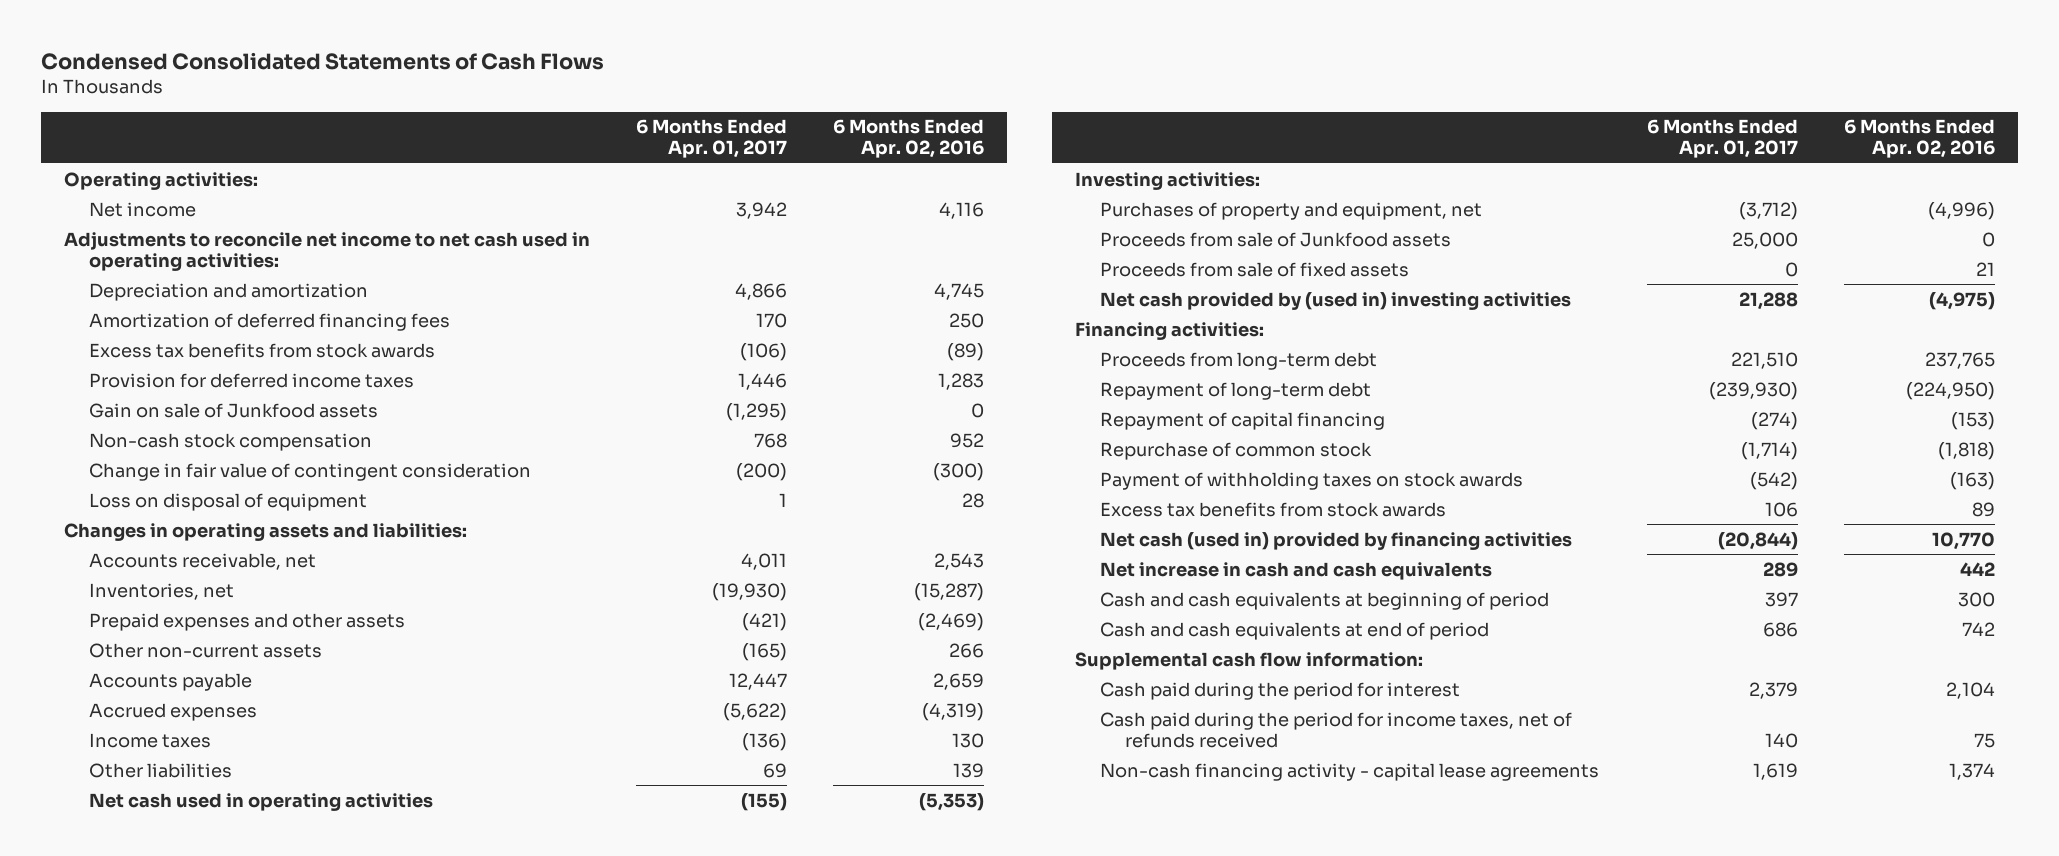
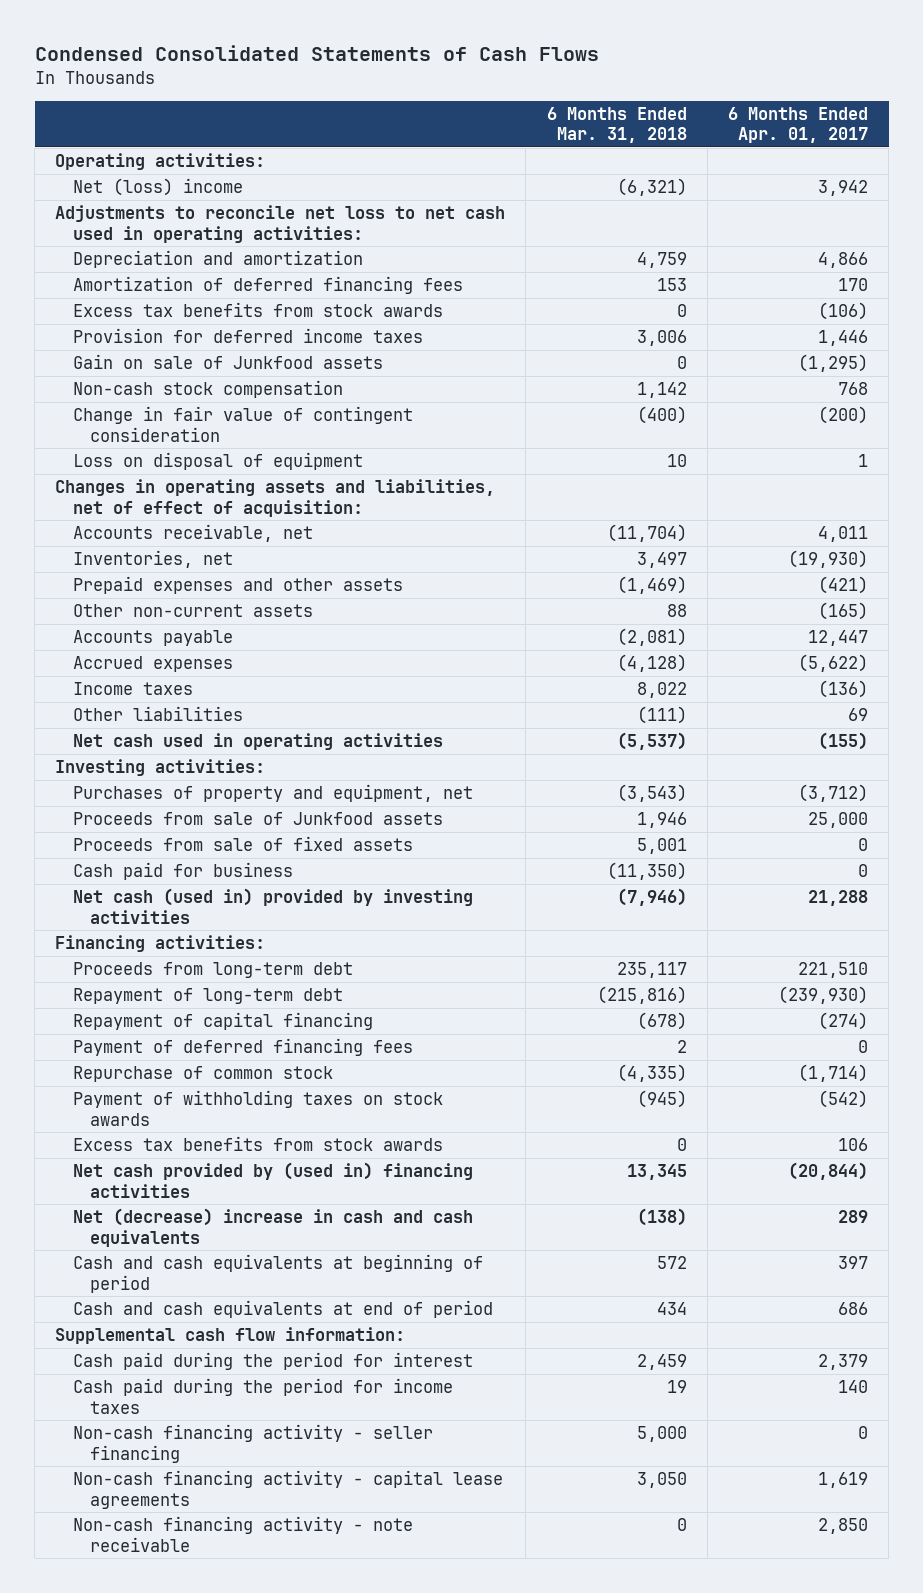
- | 6 Months Ended Apr. 01, 2017 | 6 Months Ended Apr. 02, 2016
+ | 6 Months Ended Mar. 31, 2018 | 6 Months Ended Apr. 01, 2017
- Net income | 3,942 | 4,116
- Adjustments to reconcile net income to net cash used in operating activities:
+ Net (loss) income | (6,321) | 3,942
+ Adjustments to reconcile net loss to net cash used in operating activities:
- Changes in operating assets and liabilities:
+ Changes in operating assets and liabilities, net of effect of acquisition:
- Net cash provided by (used in) investing activities | 21,288 | (4,975)
+ Cash paid for business | (11,350) | 0
+ Net cash (used in) provided by investing activities | (7,946) | 21,288
+ Payment of deferred financing fees | 2 | 0
- Net cash (used in) provided by financing activities | (20,844) | 10,770
- Net increase in cash and cash equivalents | 289 | 442
+ Net cash provided by (used in) financing activities | 13,345 | (20,844)
+ Net (decrease) increase in cash and cash equivalents | (138) | 289
- Cash paid during the period for income taxes, net of refunds received | 140 | 75
+ Cash paid during the period for income taxes | 19 | 140
+ Non-cash financing activity - seller financing | 5,000 | 0
+ Non-cash financing activity - note receivable | 0 | 2,850

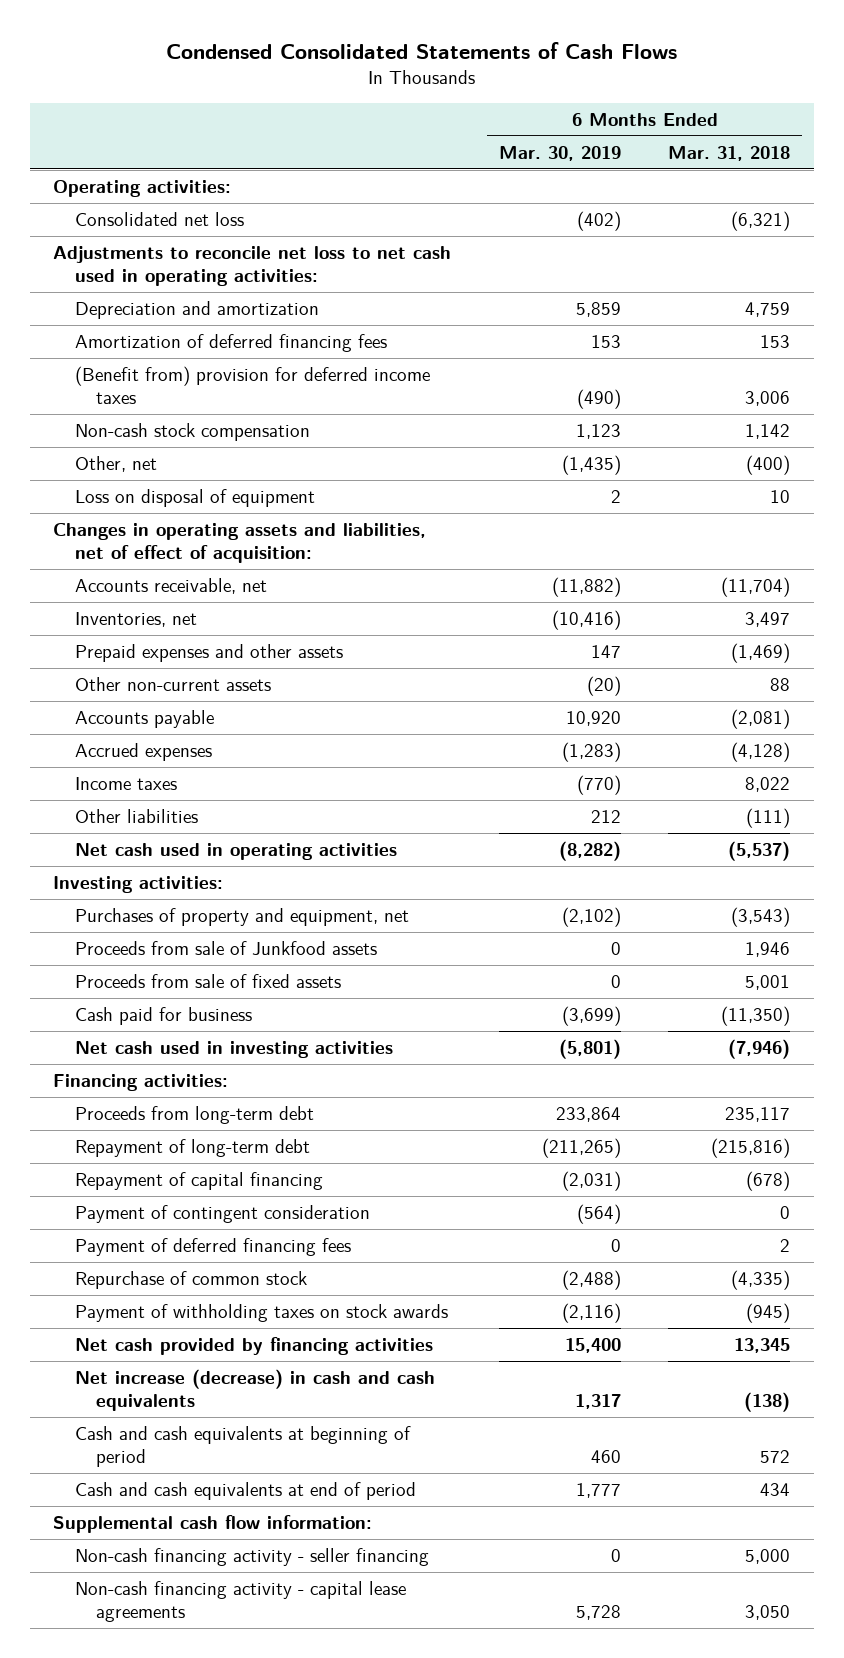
- | 6 Months Ended Mar. 31, 2018 | 6 Months Ended Apr. 01, 2017
+ | 6 Months Ended Mar. 30, 2019 | 6 Months Ended Mar. 31, 2018
- Net (loss) income | (6,321) | 3,942
+ Consolidated net loss | (402) | (6,321)
- Excess tax benefits from stock awards | 0 | (106)
- Provision for deferred income taxes | 3,006 | 1,446
- Gain on sale of Junkfood assets | 0 | (1,295)
+ (Benefit from) provision for deferred income taxes | (490) | 3,006
- Change in fair value of contingent consideration | (400) | (200)
+ Other, net | (1,435) | (400)
- Net cash (used in) provided by investing activities | (7,946) | 21,288
+ Net cash used in investing activities | (5,801) | (7,946)
+ Payment of contingent consideration | (564) | 0
- Excess tax benefits from stock awards | 0 | 106
- Net cash provided by (used in) financing activities | 13,345 | (20,844)
- Net (decrease) increase in cash and cash equivalents | (138) | 289
+ Net cash provided by financing activities | 15,400 | 13,345
+ Net increase (decrease) in cash and cash equivalents | 1,317 | (138)
- Cash paid during the period for interest | 2,459 | 2,379
- Cash paid during the period for income taxes | 19 | 140
- Non-cash financing activity - note receivable | 0 | 2,850

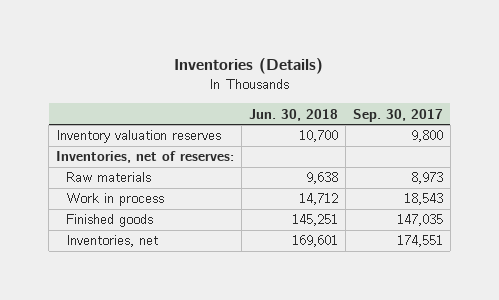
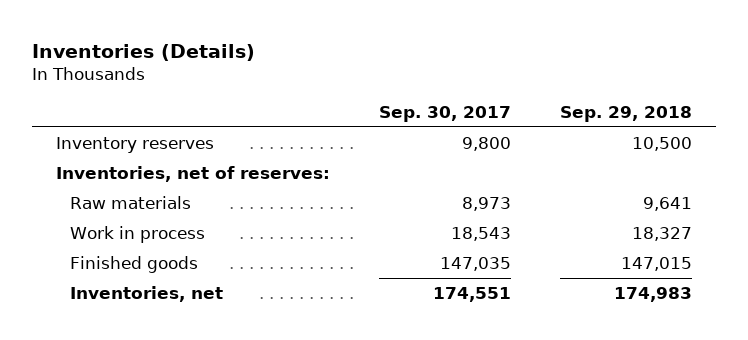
- | Jun. 30, 2018 | Sep. 30, 2017
+ | Sep. 30, 2017 | Sep. 29, 2018
- Inventory valuation reserves | 10,700 | 9,800
+ Inventory reserves | 9,800 | 10,500

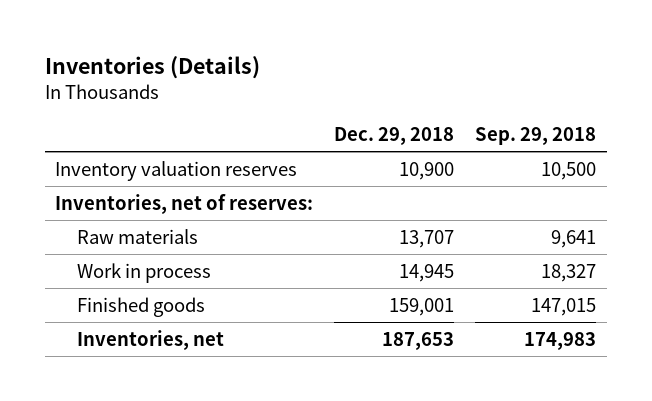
- | Sep. 30, 2017 | Sep. 29, 2018
+ | Dec. 29, 2018 | Sep. 29, 2018
- Inventory reserves | 9,800 | 10,500
+ Inventory valuation reserves | 10,900 | 10,500

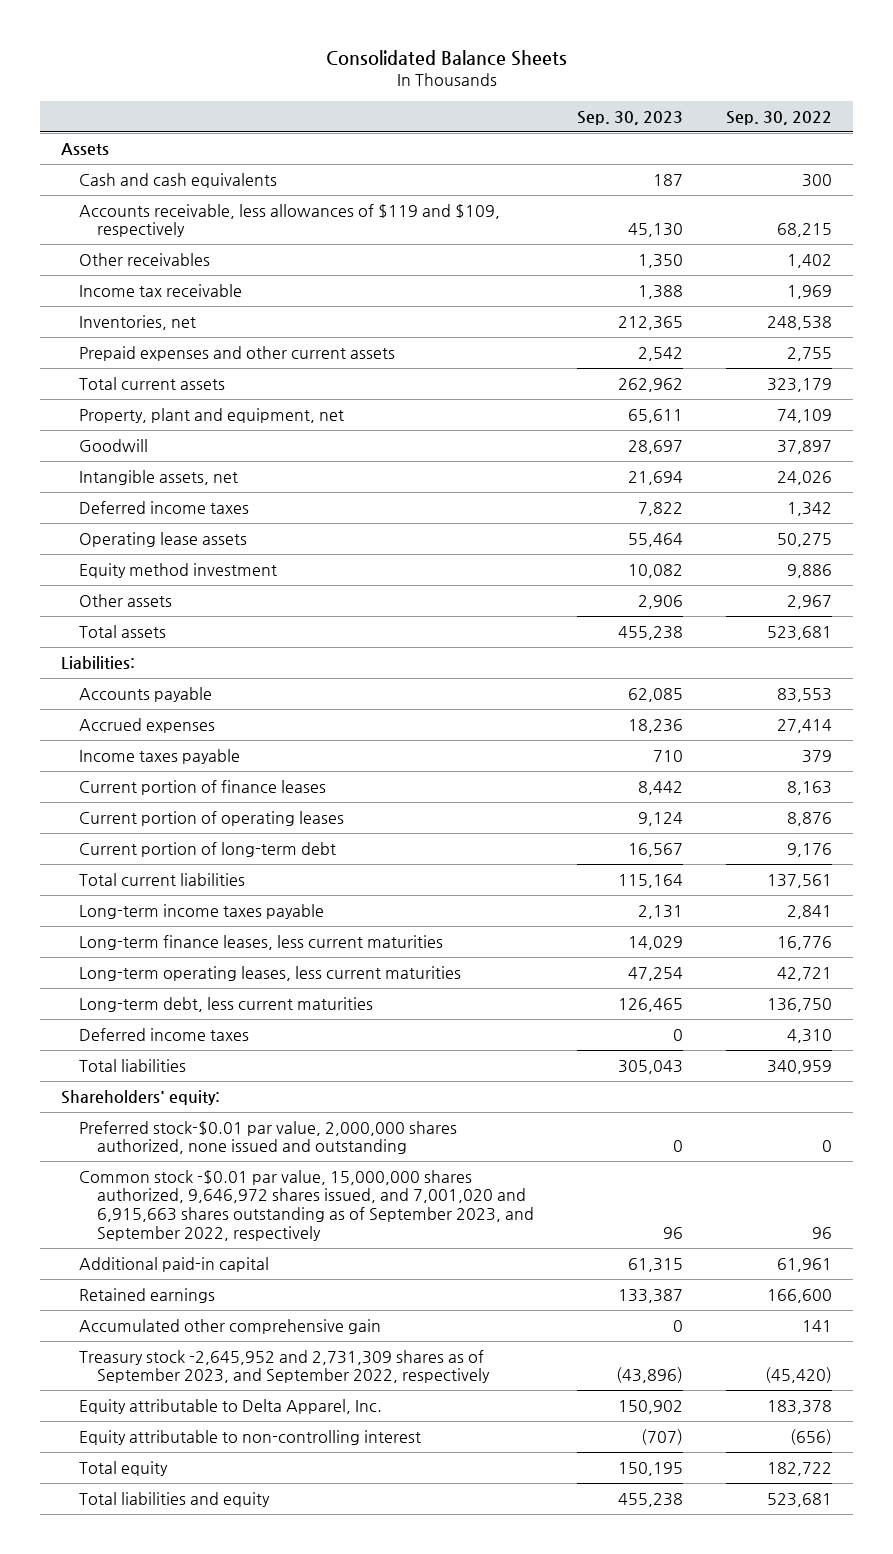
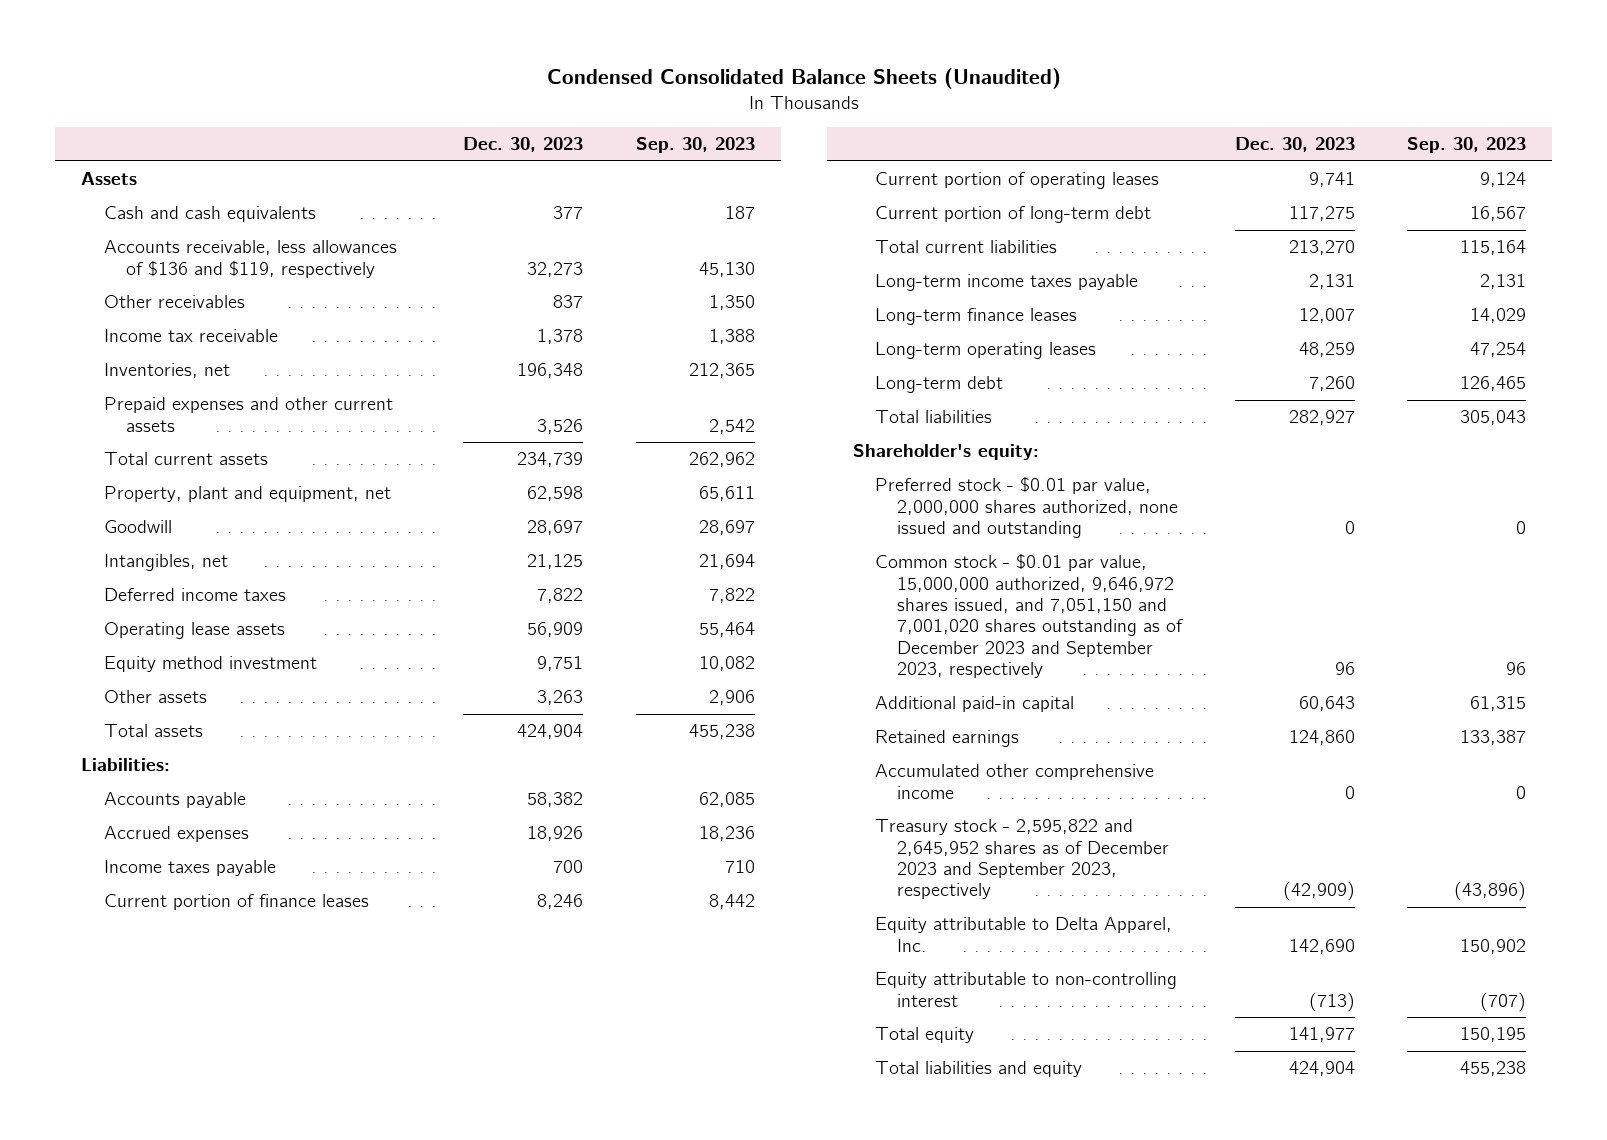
- Consolidated Balance Sheets
+ Condensed Consolidated Balance Sheets (Unaudited)
- | Sep. 30, 2023 | Sep. 30, 2022
+ | Dec. 30, 2023 | Sep. 30, 2023
- Accounts receivable, less allowances of $119 and $109, respectively | 45,130 | 68,215
+ Accounts receivable, less allowances of $136 and $119, respectively | 32,273 | 45,130
- Intangible assets, net | 21,694 | 24,026
+ Intangibles, net | 21,125 | 21,694
- Long-term finance leases, less current maturities | 14,029 | 16,776
- Long-term operating leases, less current maturities | 47,254 | 42,721
- Long-term debt, less current maturities | 126,465 | 136,750
- Deferred income taxes | 0 | 4,310
+ Long-term finance leases | 12,007 | 14,029
+ Long-term operating leases | 48,259 | 47,254
+ Long-term debt | 7,260 | 126,465
- Shareholders' equity:
- Preferred stock-$0.01 par value, 2,000,000 shares authorized, none issued and outstanding | 0 | 0
- Common stock -$0.01 par value, 15,000,000 shares authorized, 9,646,972 shares issued, and 7,001,020 and 6,915,663 shares outstanding as of September 2023, and September 2022, respectively | 96 | 96
+ Shareholder's equity:
+ Preferred stock - $0.01 par value, 2,000,000 shares authorized, none issued and outstanding | 0 | 0
+ Common stock - $0.01 par value, 15,000,000 authorized, 9,646,972 shares issued, and 7,051,150 and 7,001,020 shares outstanding as of December 2023 and September 2023, respectively | 96 | 96
- Accumulated other comprehensive gain | 0 | 141
- Treasury stock -2,645,952 and 2,731,309 shares as of September 2023, and September 2022, respectively | (43,896) | (45,420)
+ Accumulated other comprehensive income | 0 | 0
+ Treasury stock - 2,595,822 and 2,645,952 shares as of December 2023 and September 2023, respectively | (42,909) | (43,896)

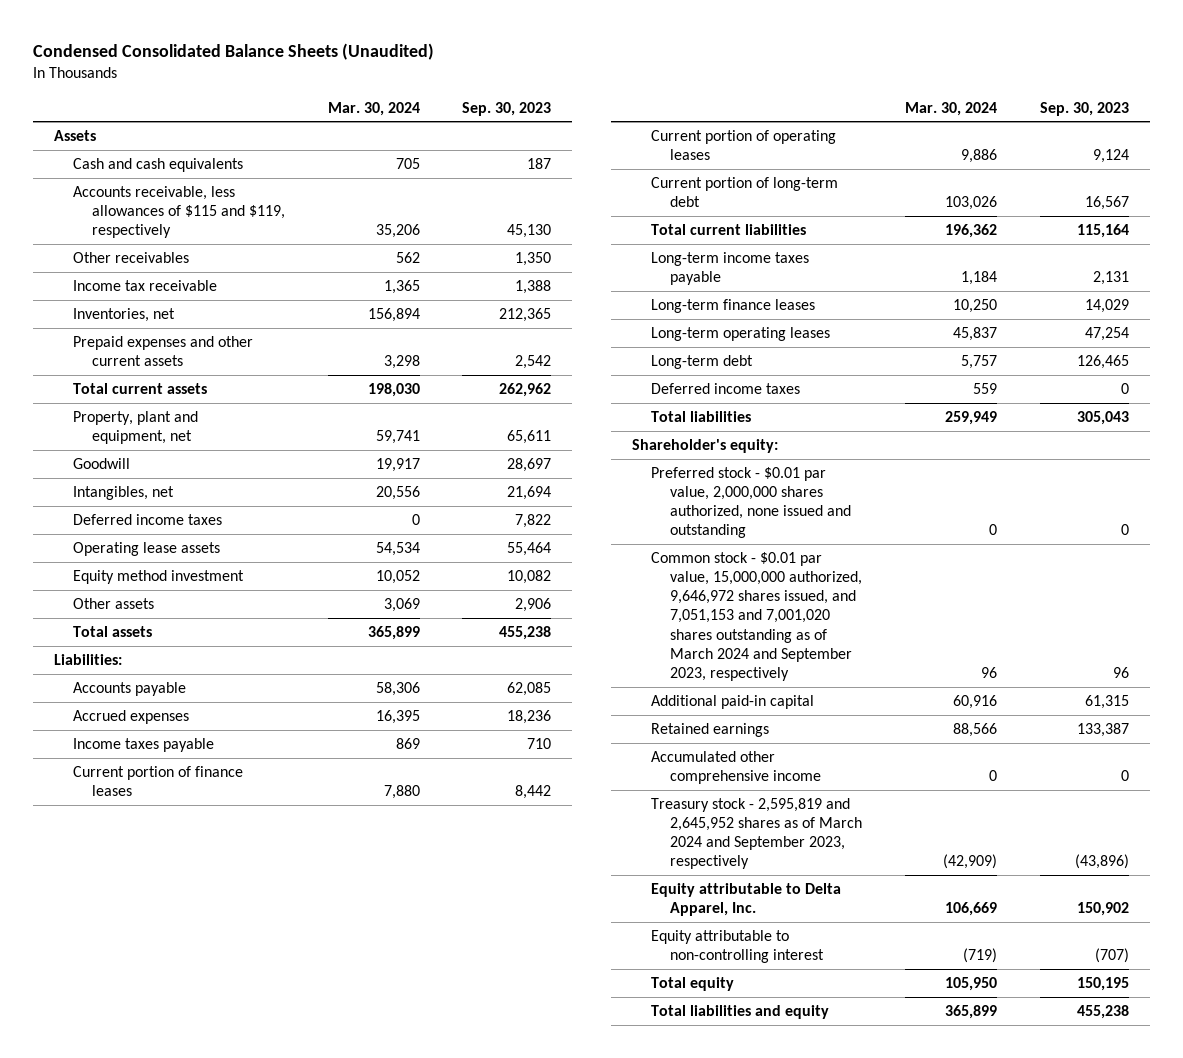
- | Dec. 30, 2023 | Sep. 30, 2023
+ | Mar. 30, 2024 | Sep. 30, 2023
- Accounts receivable, less allowances of $136 and $119, respectively | 32,273 | 45,130
+ Accounts receivable, less allowances of $115 and $119, respectively | 35,206 | 45,130
+ Deferred income taxes | 559 | 0
- Common stock - $0.01 par value, 15,000,000 authorized, 9,646,972 shares issued, and 7,051,150 and 7,001,020 shares outstanding as of December 2023 and September 2023, respectively | 96 | 96
+ Common stock - $0.01 par value, 15,000,000 authorized, 9,646,972 shares issued, and 7,051,153 and 7,001,020 shares outstanding as of March 2024 and September 2023, respectively | 96 | 96
- Treasury stock - 2,595,822 and 2,645,952 shares as of December 2023 and September 2023, respectively | (42,909) | (43,896)
+ Treasury stock - 2,595,819 and 2,645,952 shares as of March 2024 and September 2023, respectively | (42,909) | (43,896)

